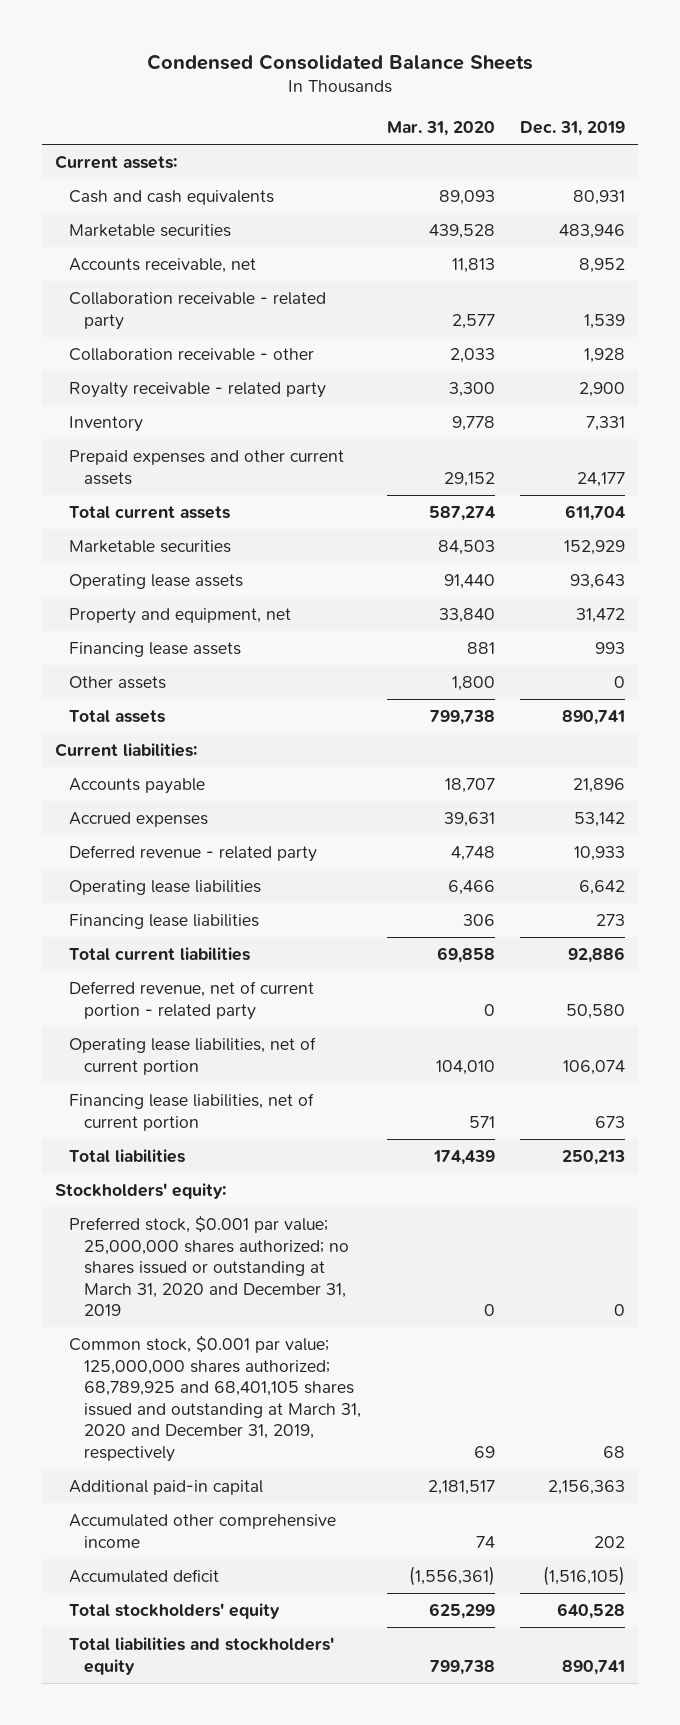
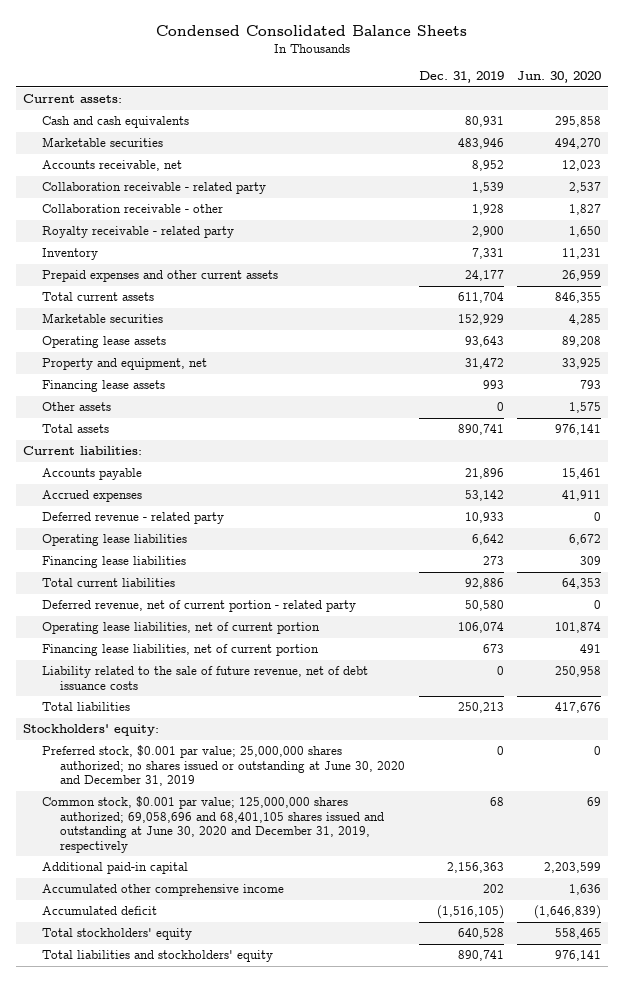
- | Mar. 31, 2020 | Dec. 31, 2019
+ | Dec. 31, 2019 | Jun. 30, 2020
+ Liability related to the sale of future revenue, net of debt issuance costs | 0 | 250,958
- Preferred stock, $0.001 par value; 25,000,000 shares authorized; no shares issued or outstanding at March 31, 2020 and December 31, 2019 | 0 | 0
- Common stock, $0.001 par value; 125,000,000 shares authorized; 68,789,925 and 68,401,105 shares issued and outstanding at March 31, 2020 and December 31, 2019, respectively | 69 | 68
+ Preferred stock, $0.001 par value; 25,000,000 shares authorized; no shares issued or outstanding at June 30, 2020 and December 31, 2019 | 0 | 0
+ Common stock, $0.001 par value; 125,000,000 shares authorized; 69,058,696 and 68,401,105 shares issued and outstanding at June 30, 2020 and December 31, 2019, respectively | 68 | 69

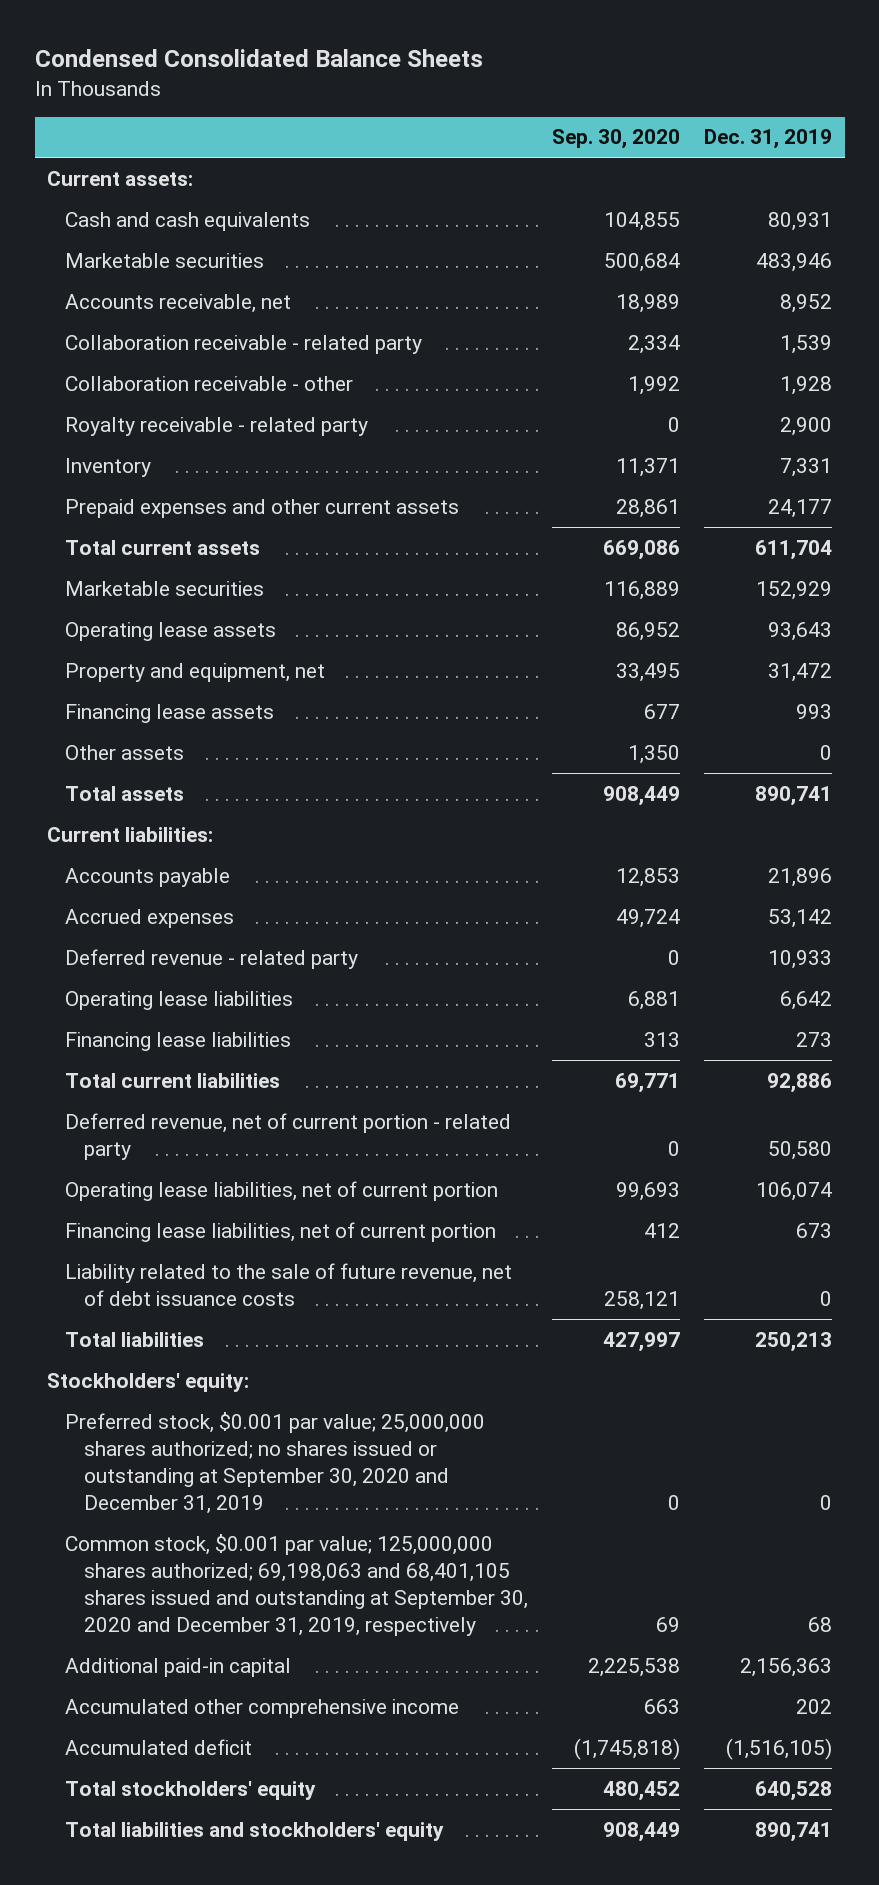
- | Dec. 31, 2019 | Jun. 30, 2020
+ | Sep. 30, 2020 | Dec. 31, 2019
- Preferred stock, $0.001 par value; 25,000,000 shares authorized; no shares issued or outstanding at June 30, 2020 and December 31, 2019 | 0 | 0
- Common stock, $0.001 par value; 125,000,000 shares authorized; 69,058,696 and 68,401,105 shares issued and outstanding at June 30, 2020 and December 31, 2019, respectively | 68 | 69
+ Preferred stock, $0.001 par value; 25,000,000 shares authorized; no shares issued or outstanding at September 30, 2020 and December 31, 2019 | 0 | 0
+ Common stock, $0.001 par value; 125,000,000 shares authorized; 69,198,063 and 68,401,105 shares issued and outstanding at September 30, 2020 and December 31, 2019, respectively | 69 | 68

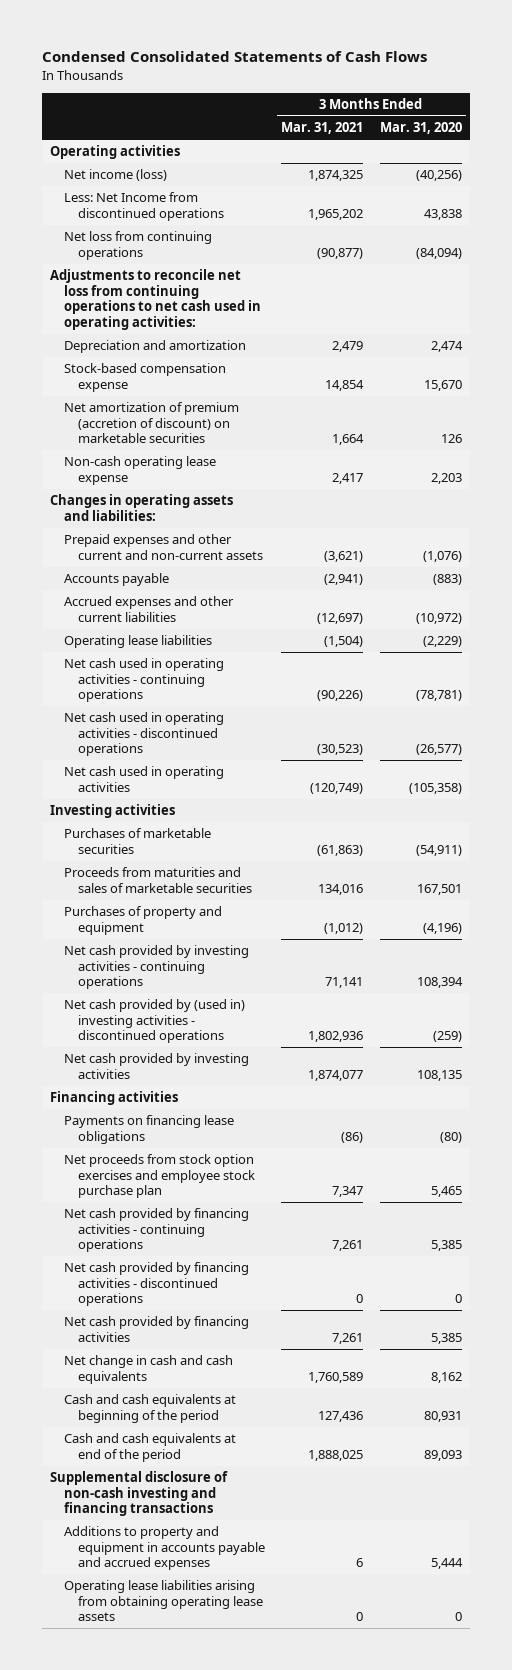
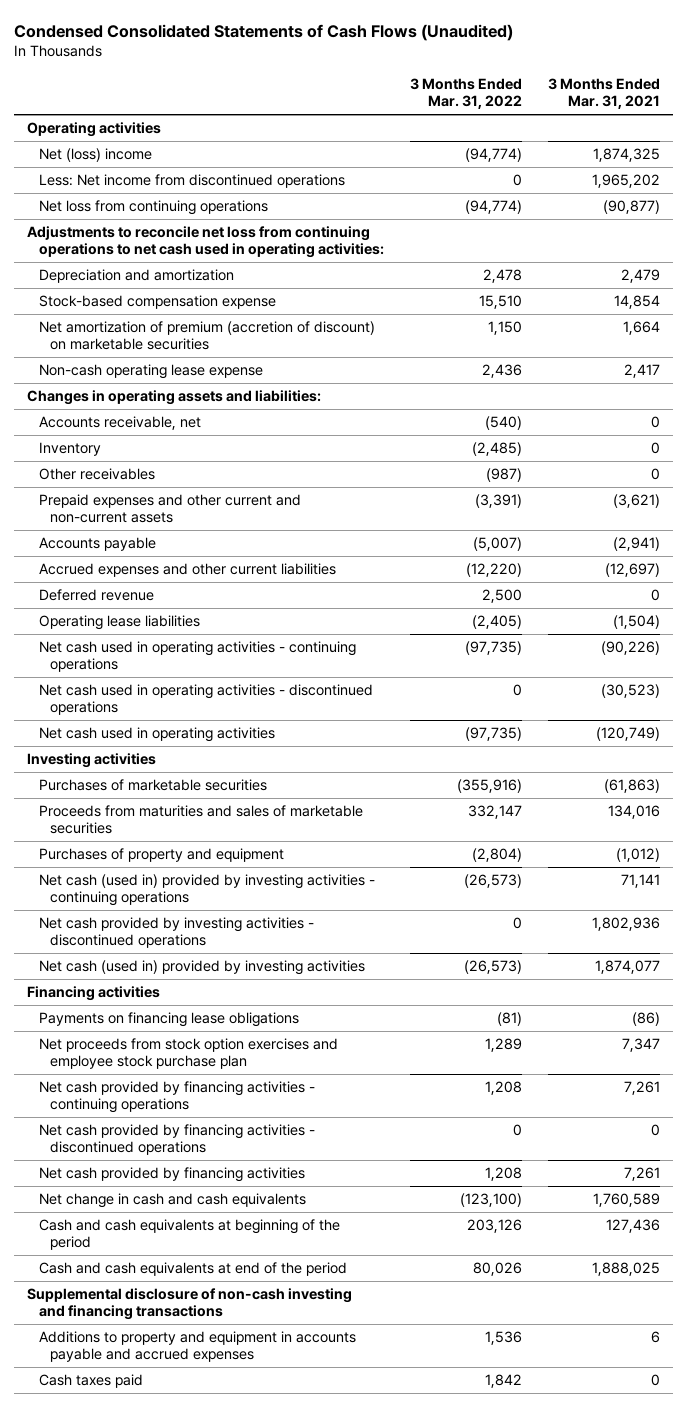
- Condensed Consolidated Statements of Cash Flows
+ Condensed Consolidated Statements of Cash Flows (Unaudited)
- | 3 Months Ended Mar. 31, 2021 | 3 Months Ended Mar. 31, 2020
+ | 3 Months Ended Mar. 31, 2022 | 3 Months Ended Mar. 31, 2021
- Net income (loss) | 1,874,325 | (40,256)
- Less: Net Income from discontinued operations | 1,965,202 | 43,838
+ Net (loss) income | (94,774) | 1,874,325
+ Less: Net income from discontinued operations | 0 | 1,965,202
+ Accounts receivable, net | (540) | 0
+ Inventory | (2,485) | 0
+ Other receivables | (987) | 0
+ Deferred revenue | 2,500 | 0
- Net cash provided by investing activities - continuing operations | 71,141 | 108,394
- Net cash provided by (used in) investing activities - discontinued operations | 1,802,936 | (259)
- Net cash provided by investing activities | 1,874,077 | 108,135
+ Net cash (used in) provided by investing activities - continuing operations | (26,573) | 71,141
+ Net cash provided by investing activities - discontinued operations | 0 | 1,802,936
+ Net cash (used in) provided by investing activities | (26,573) | 1,874,077
- Operating lease liabilities arising from obtaining operating lease assets | 0 | 0
+ Cash taxes paid | 1,842 | 0

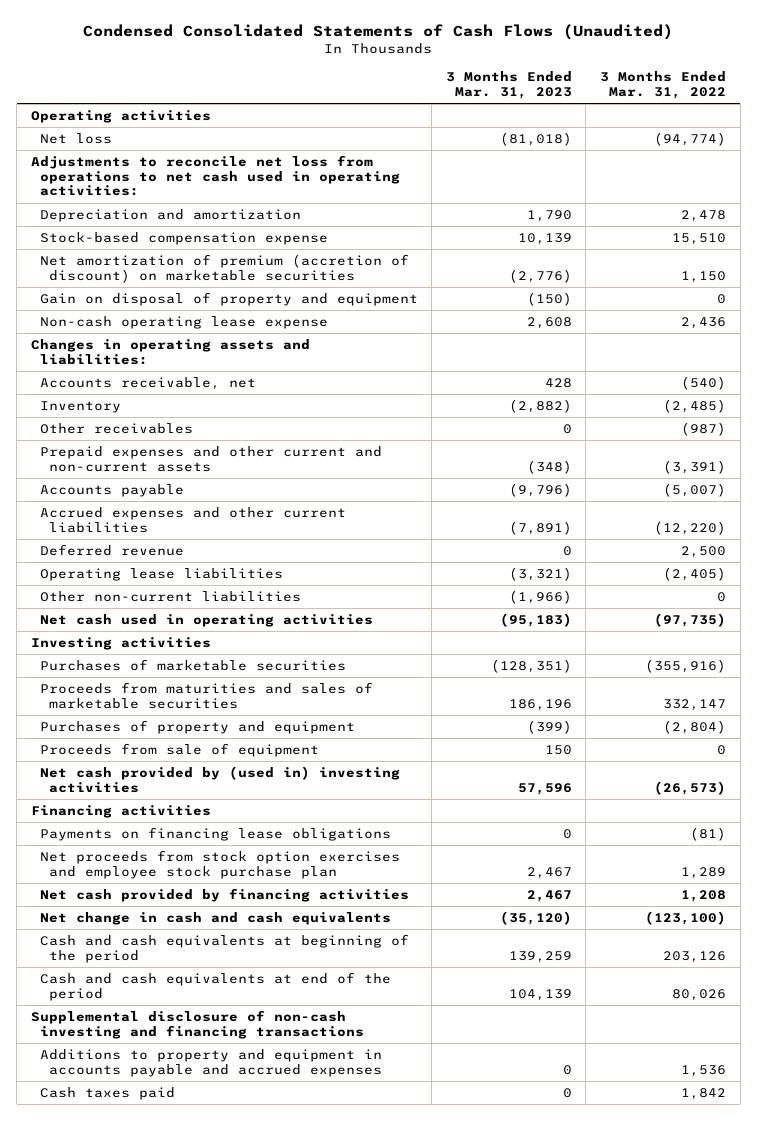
- | 3 Months Ended Mar. 31, 2022 | 3 Months Ended Mar. 31, 2021
+ | 3 Months Ended Mar. 31, 2023 | 3 Months Ended Mar. 31, 2022
- Net (loss) income | (94,774) | 1,874,325
- Less: Net income from discontinued operations | 0 | 1,965,202
- Net loss from continuing operations | (94,774) | (90,877)
- Adjustments to reconcile net loss from continuing operations to net cash used in operating activities:
+ Net loss | (81,018) | (94,774)
+ Adjustments to reconcile net loss from operations to net cash used in operating activities:
+ Gain on disposal of property and equipment | (150) | 0
- Net cash used in operating activities - continuing operations | (97,735) | (90,226)
- Net cash used in operating activities - discontinued operations | 0 | (30,523)
+ Other non-current liabilities | (1,966) | 0
- Net cash (used in) provided by investing activities - continuing operations | (26,573) | 71,141
- Net cash provided by investing activities - discontinued operations | 0 | 1,802,936
- Net cash (used in) provided by investing activities | (26,573) | 1,874,077
+ Proceeds from sale of equipment | 150 | 0
+ Net cash provided by (used in) investing activities | 57,596 | (26,573)
- Net cash provided by financing activities - continuing operations | 1,208 | 7,261
- Net cash provided by financing activities - discontinued operations | 0 | 0

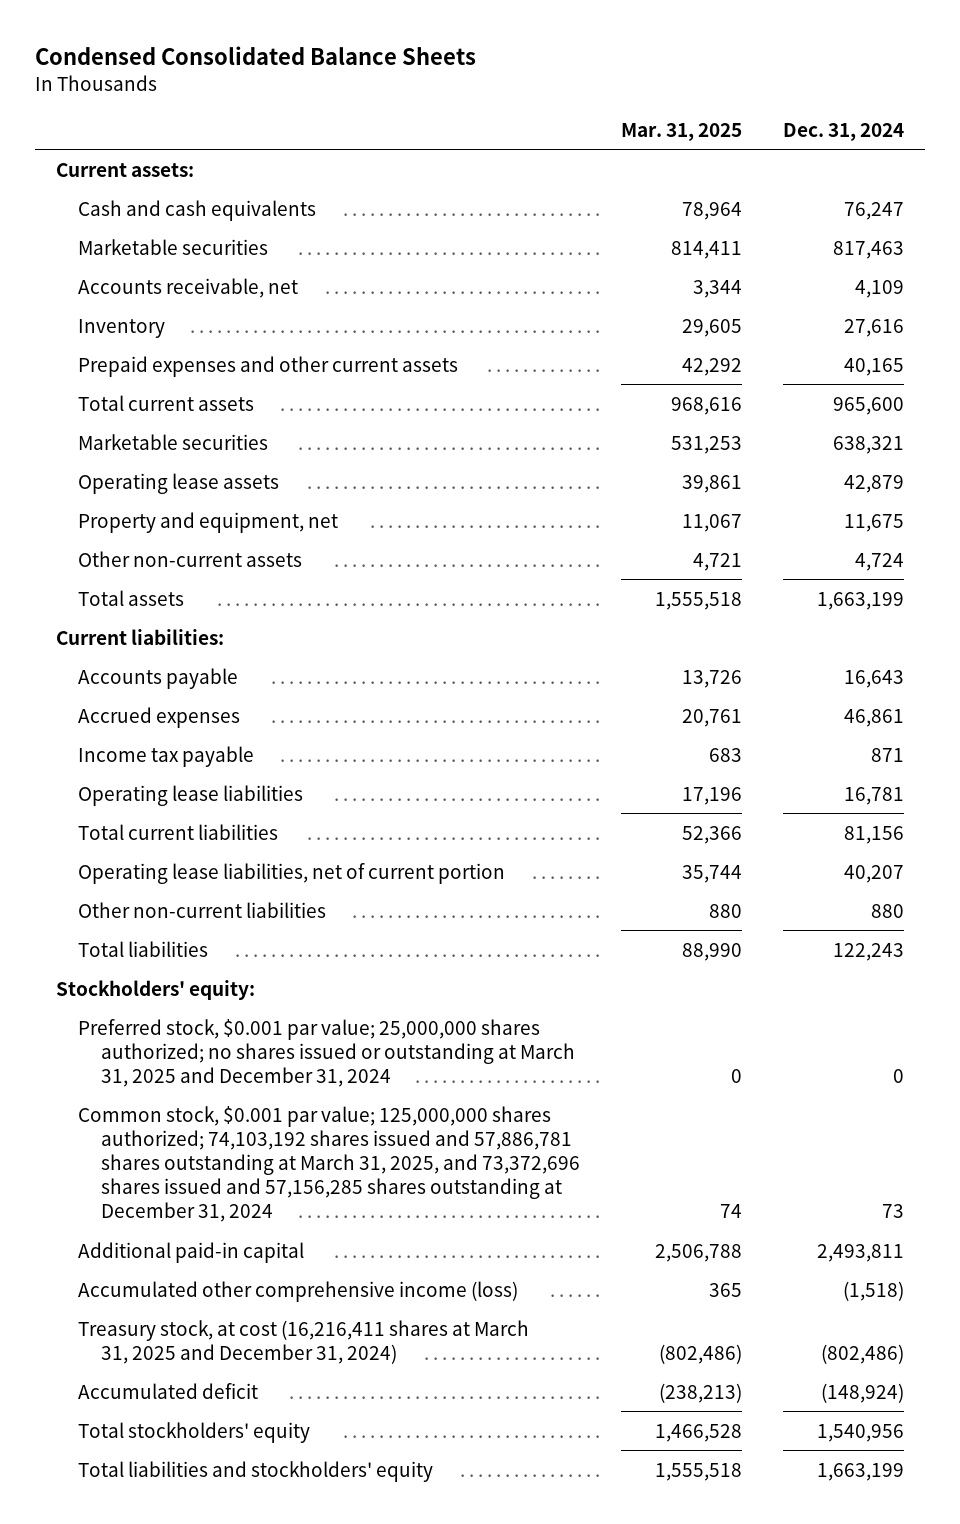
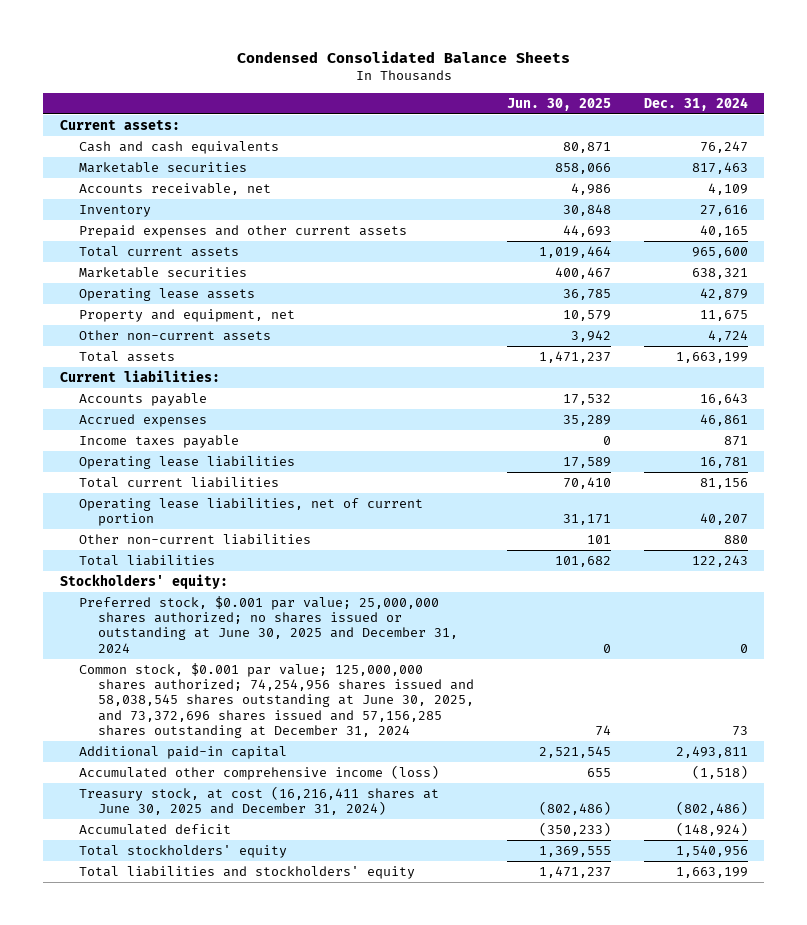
- | Mar. 31, 2025 | Dec. 31, 2024
+ | Jun. 30, 2025 | Dec. 31, 2024
- Income tax payable | 683 | 871
+ Income taxes payable | 0 | 871
- Preferred stock, $0.001 par value; 25,000,000 shares authorized; no shares issued or outstanding at March 31, 2025 and December 31, 2024 | 0 | 0
- Common stock, $0.001 par value; 125,000,000 shares authorized; 74,103,192 shares issued and 57,886,781 shares outstanding at March 31, 2025, and 73,372,696 shares issued and 57,156,285 shares outstanding at December 31, 2024 | 74 | 73
+ Preferred stock, $0.001 par value; 25,000,000 shares authorized; no shares issued or outstanding at June 30, 2025 and December 31, 2024 | 0 | 0
+ Common stock, $0.001 par value; 125,000,000 shares authorized; 74,254,956 shares issued and 58,038,545 shares outstanding at June 30, 2025, and 73,372,696 shares issued and 57,156,285 shares outstanding at December 31, 2024 | 74 | 73
- Treasury stock, at cost (16,216,411 shares at March 31, 2025 and December 31, 2024) | (802,486) | (802,486)
+ Treasury stock, at cost (16,216,411 shares at June 30, 2025 and December 31, 2024) | (802,486) | (802,486)

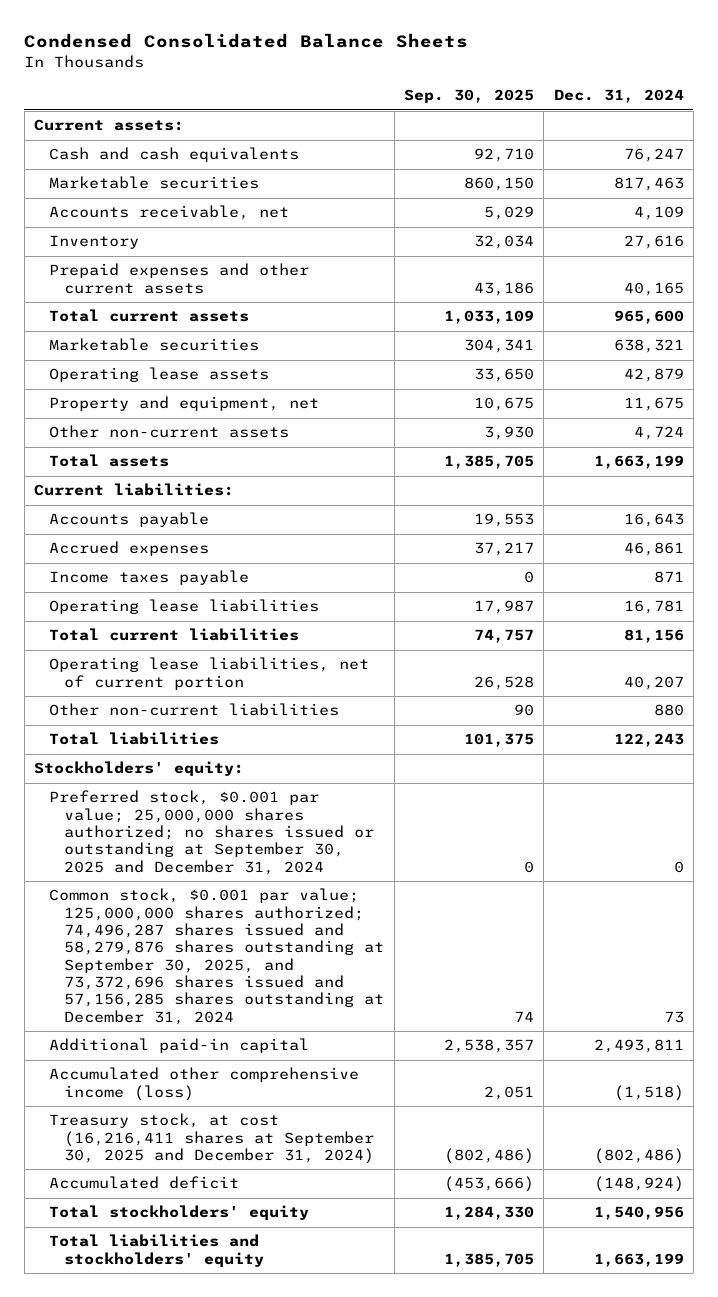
- | Jun. 30, 2025 | Dec. 31, 2024
+ | Sep. 30, 2025 | Dec. 31, 2024
- Preferred stock, $0.001 par value; 25,000,000 shares authorized; no shares issued or outstanding at June 30, 2025 and December 31, 2024 | 0 | 0
- Common stock, $0.001 par value; 125,000,000 shares authorized; 74,254,956 shares issued and 58,038,545 shares outstanding at June 30, 2025, and 73,372,696 shares issued and 57,156,285 shares outstanding at December 31, 2024 | 74 | 73
+ Preferred stock, $0.001 par value; 25,000,000 shares authorized; no shares issued or outstanding at September 30, 2025 and December 31, 2024 | 0 | 0
+ Common stock, $0.001 par value; 125,000,000 shares authorized; 74,496,287 shares issued and 58,279,876 shares outstanding at September 30, 2025, and 73,372,696 shares issued and 57,156,285 shares outstanding at December 31, 2024 | 74 | 73
- Treasury stock, at cost (16,216,411 shares at June 30, 2025 and December 31, 2024) | (802,486) | (802,486)
+ Treasury stock, at cost (16,216,411 shares at September 30, 2025 and December 31, 2024) | (802,486) | (802,486)

